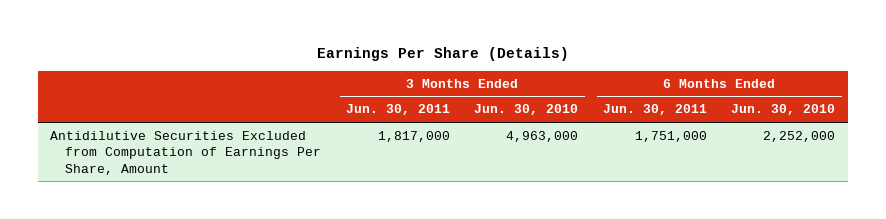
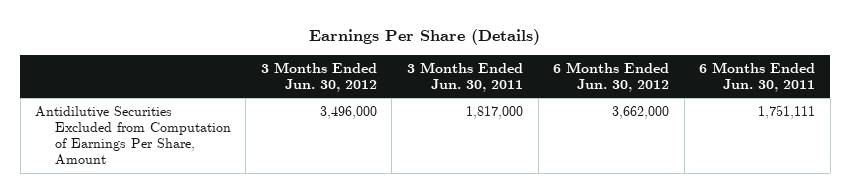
- | 3 Months Ended Jun. 30, 2011 | 3 Months Ended Jun. 30, 2010 | 6 Months Ended Jun. 30, 2011 | 6 Months Ended Jun. 30, 2010
+ | 3 Months Ended Jun. 30, 2012 | 3 Months Ended Jun. 30, 2011 | 6 Months Ended Jun. 30, 2012 | 6 Months Ended Jun. 30, 2011
- Antidilutive Securities Excluded from Computation of Earnings Per Share, Amount | 1,817,000 | 4,963,000 | 1,751,000 | 2,252,000
+ Antidilutive Securities Excluded from Computation of Earnings Per Share, Amount | 3,496,000 | 1,817,000 | 3,662,000 | 1,751,111

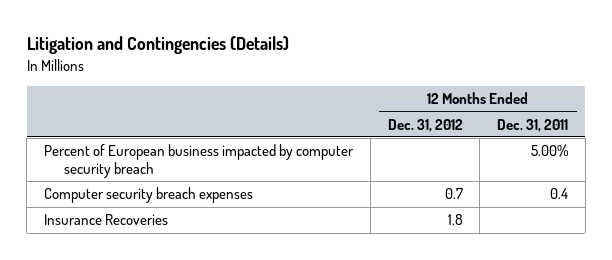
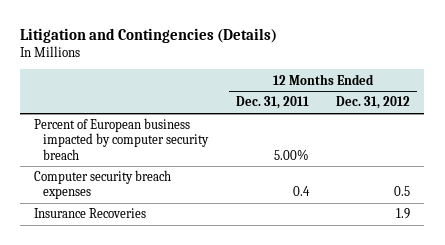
- | 12 Months Ended Dec. 31, 2012 | 12 Months Ended Dec. 31, 2011
+ | 12 Months Ended Dec. 31, 2011 | 12 Months Ended Dec. 31, 2012
- Computer security breach expenses | 0.7 | 0.4
- Insurance Recoveries | 1.8 |
+ Computer security breach expenses | 0.4 | 0.5
+ Insurance Recoveries | | 1.9

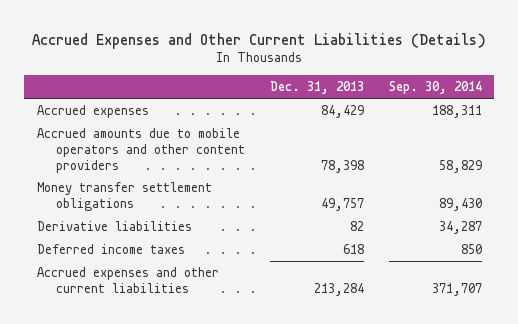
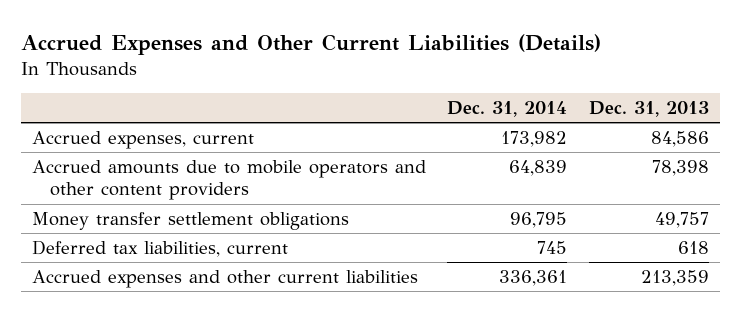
- | Dec. 31, 2013 | Sep. 30, 2014
+ | Dec. 31, 2014 | Dec. 31, 2013
- Accrued expenses | 84,429 | 188,311
+ Accrued expenses, current | 173,982 | 84,586
- Derivative liabilities | 82 | 34,287
- Deferred income taxes | 618 | 850
- Accrued expenses and other current liabilities | 213,284 | 371,707
+ Deferred tax liabilities, current | 745 | 618
+ Accrued expenses and other current liabilities | 336,361 | 213,359

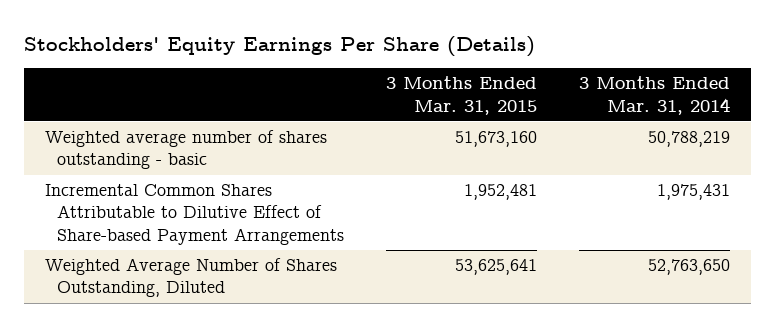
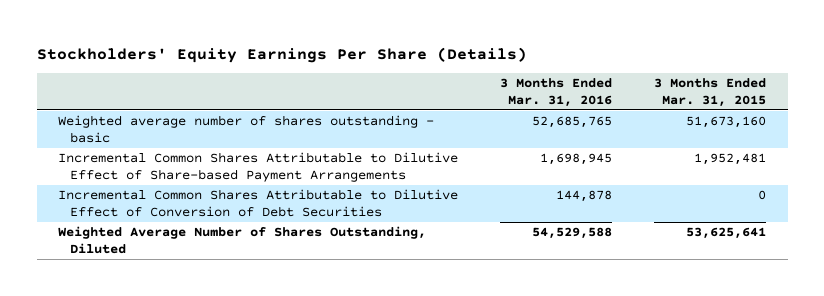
- | 3 Months Ended Mar. 31, 2015 | 3 Months Ended Mar. 31, 2014
+ | 3 Months Ended Mar. 31, 2016 | 3 Months Ended Mar. 31, 2015
+ Incremental Common Shares Attributable to Dilutive Effect of Conversion of Debt Securities | 144,878 | 0

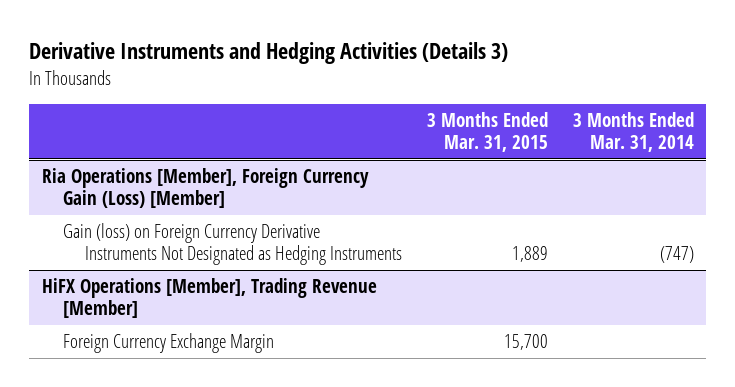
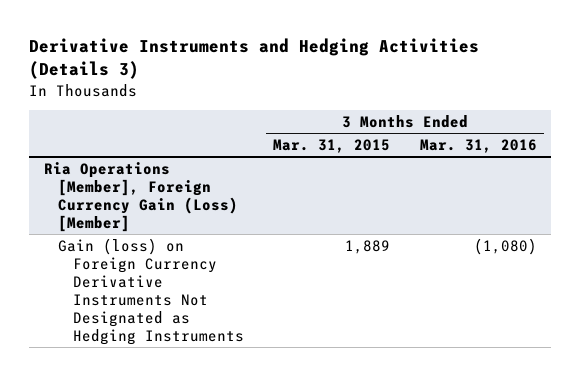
- | 3 Months Ended Mar. 31, 2015 | 3 Months Ended Mar. 31, 2014
+ | 3 Months Ended Mar. 31, 2015 | 3 Months Ended Mar. 31, 2016
- HiFX Operations [Member], Trading Revenue [Member]
- Foreign Currency Exchange Margin | 15,700 |

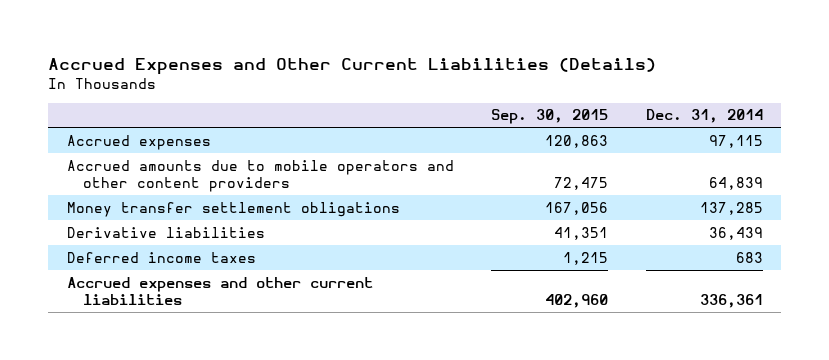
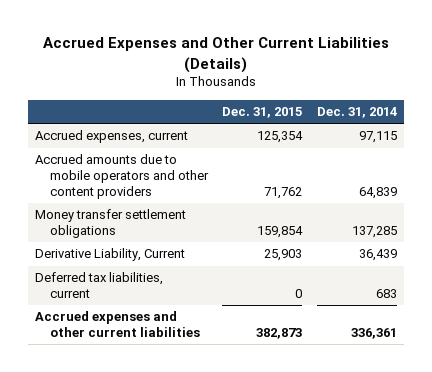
- | Sep. 30, 2015 | Dec. 31, 2014
+ | Dec. 31, 2015 | Dec. 31, 2014
- Accrued expenses | 120,863 | 97,115
+ Accrued expenses, current | 125,354 | 97,115
- Derivative liabilities | 41,351 | 36,439
- Deferred income taxes | 1,215 | 683
+ Derivative Liability, Current | 25,903 | 36,439
+ Deferred tax liabilities, current | 0 | 683

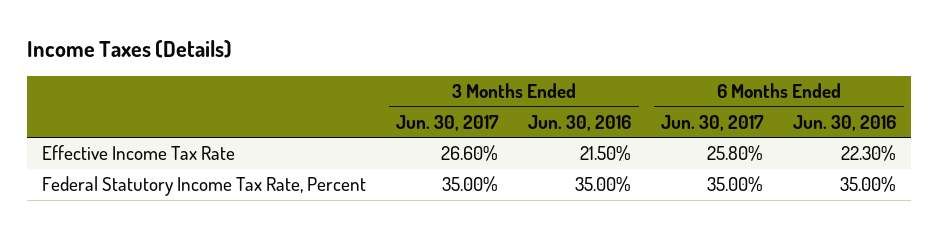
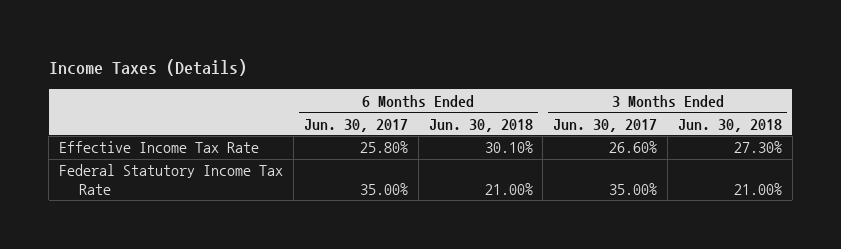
- | 3 Months Ended Jun. 30, 2017 | 3 Months Ended Jun. 30, 2016 | 6 Months Ended Jun. 30, 2017 | 6 Months Ended Jun. 30, 2016
+ | 6 Months Ended Jun. 30, 2017 | 6 Months Ended Jun. 30, 2018 | 3 Months Ended Jun. 30, 2017 | 3 Months Ended Jun. 30, 2018
- Federal Statutory Income Tax Rate, Percent | 35.00% | 35.00% | 35.00% | 35.00%
+ Federal Statutory Income Tax Rate | 35.00% | 21.00% | 35.00% | 21.00%

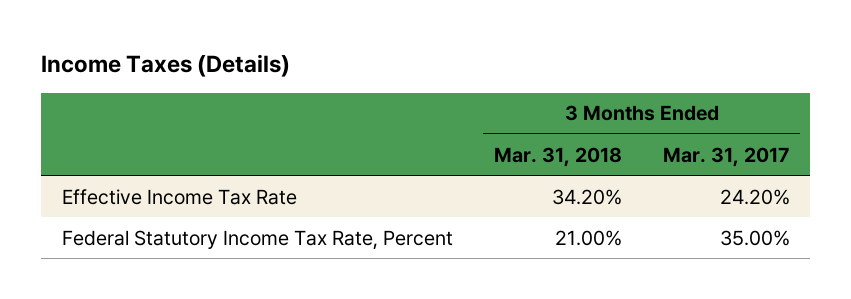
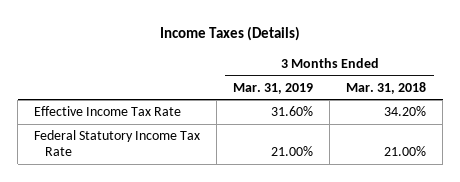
- | 3 Months Ended Mar. 31, 2018 | 3 Months Ended Mar. 31, 2017
+ | 3 Months Ended Mar. 31, 2019 | 3 Months Ended Mar. 31, 2018
- Federal Statutory Income Tax Rate, Percent | 21.00% | 35.00%
+ Federal Statutory Income Tax Rate | 21.00% | 21.00%

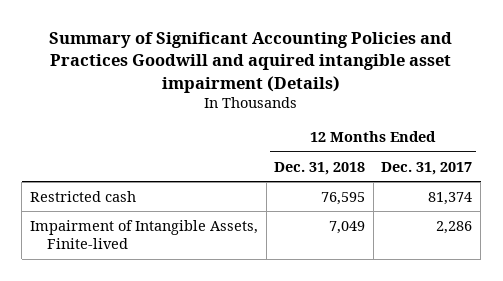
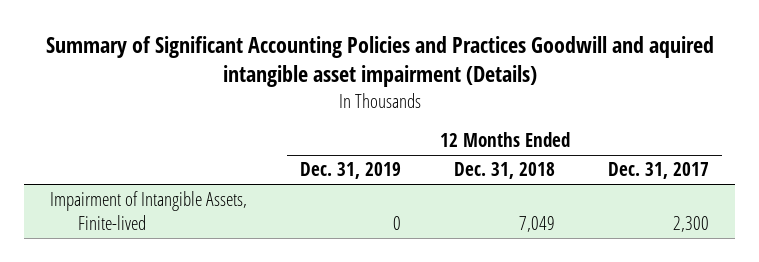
- | 12 Months Ended Dec. 31, 2018 | 12 Months Ended Dec. 31, 2017
+ | 12 Months Ended Dec. 31, 2019 | 12 Months Ended Dec. 31, 2018 | 12 Months Ended Dec. 31, 2017
- Restricted cash | 76,595 | 81,374
- Impairment of Intangible Assets, Finite-lived | 7,049 | 2,286
+ Impairment of Intangible Assets, Finite-lived | 0 | 7,049 | 2,300

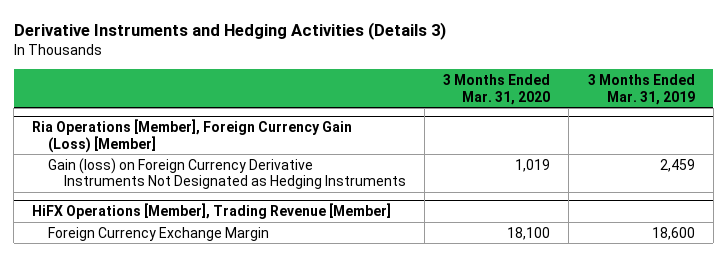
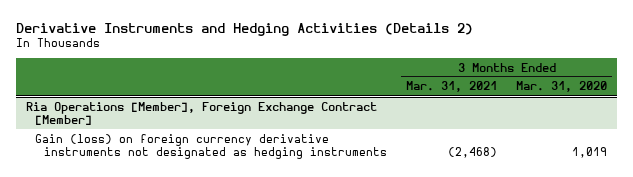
- Derivative Instruments and Hedging Activities (Details 3)
+ Derivative Instruments and Hedging Activities (Details 2)
- | 3 Months Ended Mar. 31, 2020 | 3 Months Ended Mar. 31, 2019
+ | 3 Months Ended Mar. 31, 2021 | 3 Months Ended Mar. 31, 2020
- Ria Operations [Member], Foreign Currency Gain (Loss) [Member]
- Gain (loss) on Foreign Currency Derivative Instruments Not Designated as Hedging Instruments | 1,019 | 2,459
- HiFX Operations [Member], Trading Revenue [Member]
- Foreign Currency Exchange Margin | 18,100 | 18,600
+ Ria Operations [Member], Foreign Exchange Contract [Member]
+ Gain (loss) on foreign currency derivative instruments not designated as hedging instruments | (2,468) | 1,019

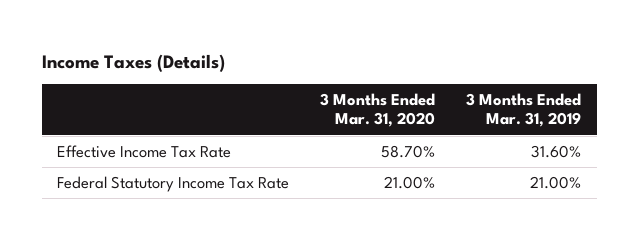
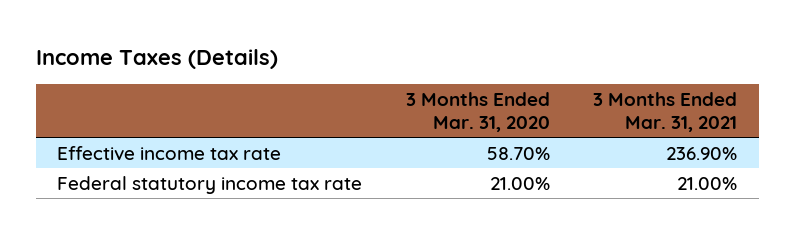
- | 3 Months Ended Mar. 31, 2020 | 3 Months Ended Mar. 31, 2019
+ | 3 Months Ended Mar. 31, 2020 | 3 Months Ended Mar. 31, 2021
- Effective Income Tax Rate | 58.70% | 31.60%
- Federal Statutory Income Tax Rate | 21.00% | 21.00%
+ Effective income tax rate | 58.70% | 236.90%
+ Federal statutory income tax rate | 21.00% | 21.00%

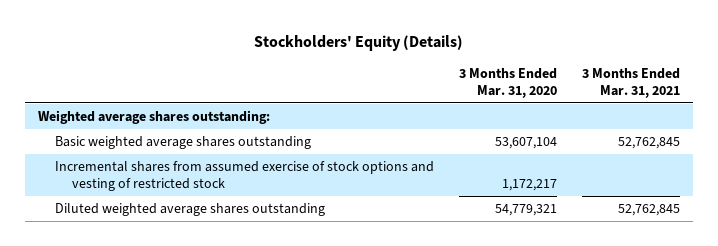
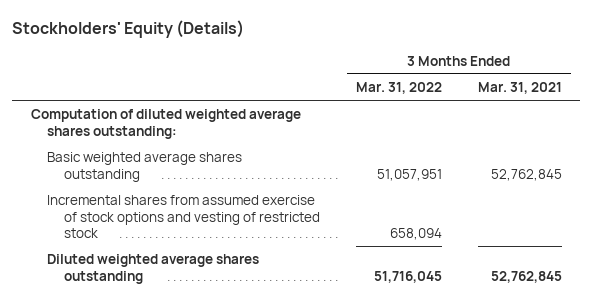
- | 3 Months Ended Mar. 31, 2020 | 3 Months Ended Mar. 31, 2021
+ | 3 Months Ended Mar. 31, 2022 | 3 Months Ended Mar. 31, 2021
- Weighted average shares outstanding:
+ Computation of diluted weighted average shares outstanding:

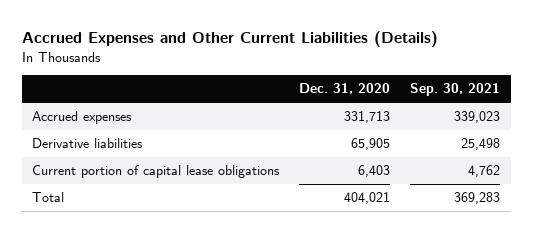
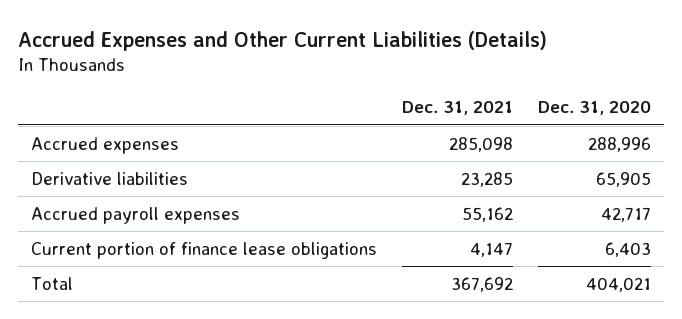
- | Dec. 31, 2020 | Sep. 30, 2021
+ | Dec. 31, 2021 | Dec. 31, 2020
- Accrued expenses | 331,713 | 339,023
+ Accrued expenses | 285,098 | 288,996
- Current portion of capital lease obligations | 6,403 | 4,762
+ Accrued payroll expenses | 55,162 | 42,717
+ Current portion of finance lease obligations | 4,147 | 6,403

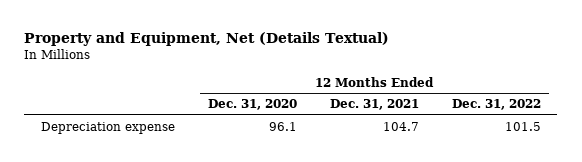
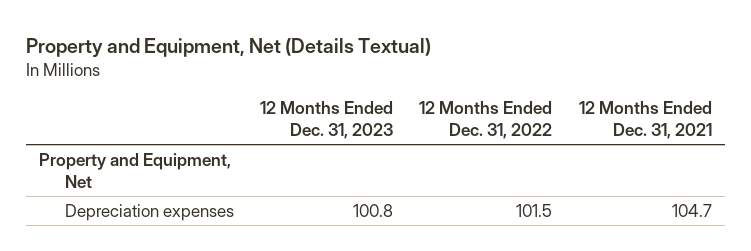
- | 12 Months Ended Dec. 31, 2020 | 12 Months Ended Dec. 31, 2021 | 12 Months Ended Dec. 31, 2022
+ | 12 Months Ended Dec. 31, 2023 | 12 Months Ended Dec. 31, 2022 | 12 Months Ended Dec. 31, 2021
- Depreciation expense | 96.1 | 104.7 | 101.5
+ Property and Equipment, Net
+ Depreciation expenses | 100.8 | 101.5 | 104.7

